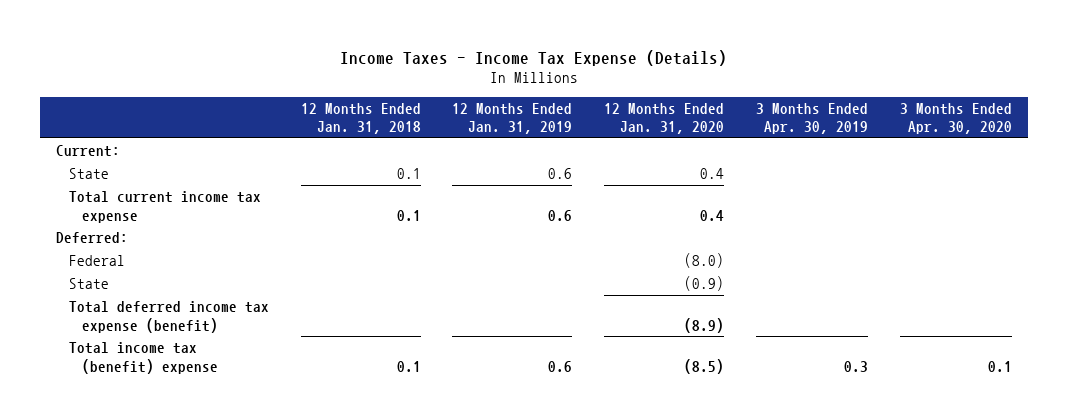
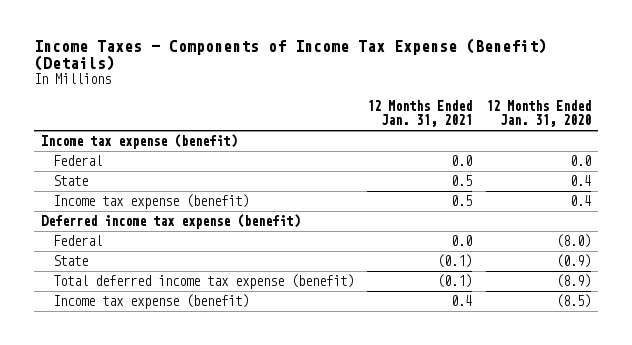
- Income Taxes - Income Tax Expense (Details)
+ Income Taxes - Components of Income Tax Expense (Benefit) (Details)
- | 12 Months Ended Jan. 31, 2018 | 12 Months Ended Jan. 31, 2019 | 12 Months Ended Jan. 31, 2020 | 3 Months Ended Apr. 30, 2019 | 3 Months Ended Apr. 30, 2020
+ | 12 Months Ended Jan. 31, 2021 | 12 Months Ended Jan. 31, 2020
- Current:
+ Income tax expense (benefit)
+ Federal | 0.0 | 0.0
- Total current income tax expense | 0.1 | 0.6 | 0.4 | |
- Deferred:
+ Income tax expense (benefit) | 0.5 | 0.4
+ Deferred income tax expense (benefit)
- Total income tax (benefit) expense | 0.1 | 0.6 | (8.5) | 0.3 | 0.1
+ Income tax expense (benefit) | 0.4 | (8.5)

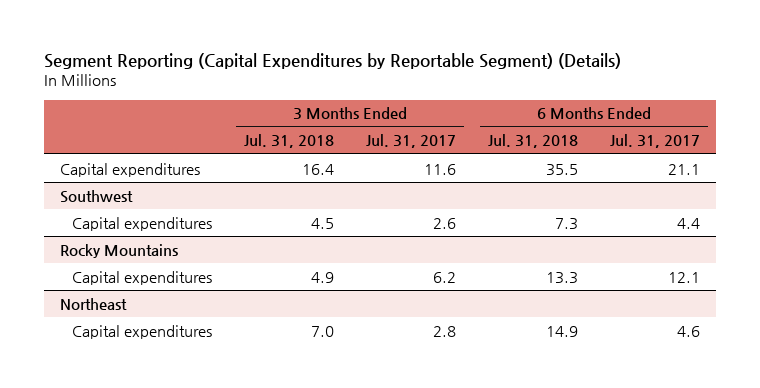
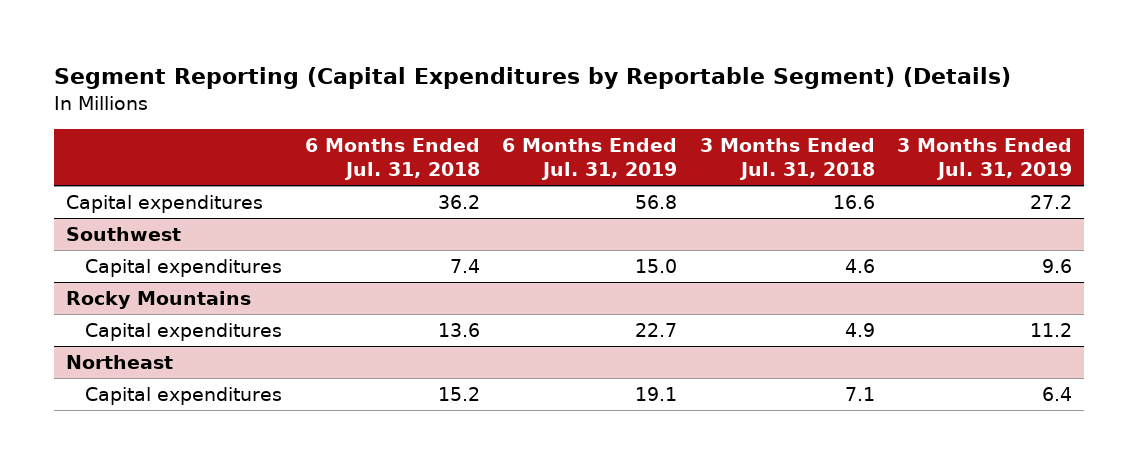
- | 3 Months Ended Jul. 31, 2018 | 3 Months Ended Jul. 31, 2017 | 6 Months Ended Jul. 31, 2018 | 6 Months Ended Jul. 31, 2017
+ | 6 Months Ended Jul. 31, 2018 | 6 Months Ended Jul. 31, 2019 | 3 Months Ended Jul. 31, 2018 | 3 Months Ended Jul. 31, 2019
- Capital expenditures | 16.4 | 11.6 | 35.5 | 21.1
+ Capital expenditures | 36.2 | 56.8 | 16.6 | 27.2
@ Southwest
- Capital expenditures | 4.5 | 2.6 | 7.3 | 4.4
+ Capital expenditures | 7.4 | 15.0 | 4.6 | 9.6
@ Rocky Mountains
- Capital expenditures | 4.9 | 6.2 | 13.3 | 12.1
+ Capital expenditures | 13.6 | 22.7 | 4.9 | 11.2
@ Northeast
- Capital expenditures | 7.0 | 2.8 | 14.9 | 4.6
+ Capital expenditures | 15.2 | 19.1 | 7.1 | 6.4

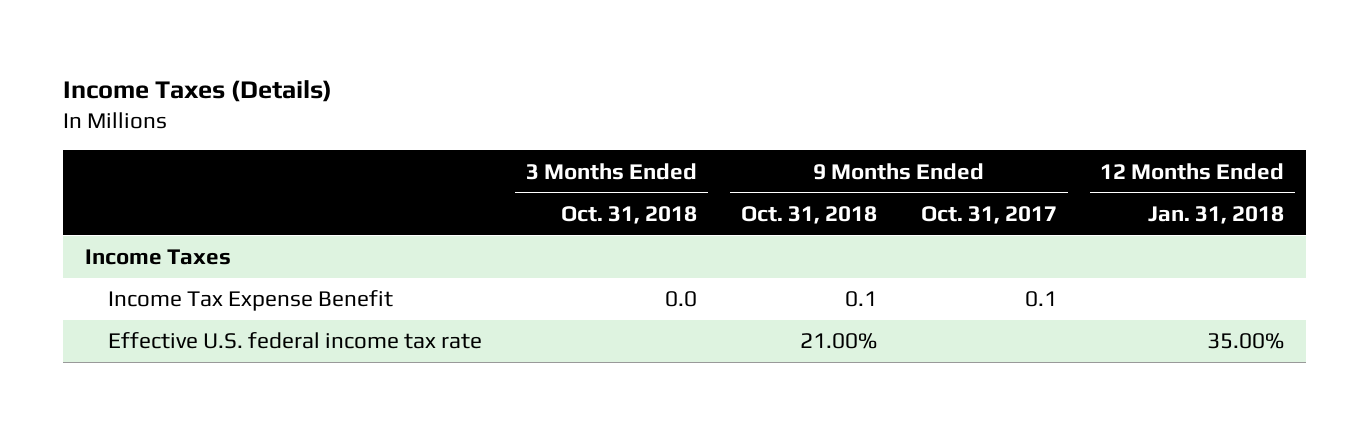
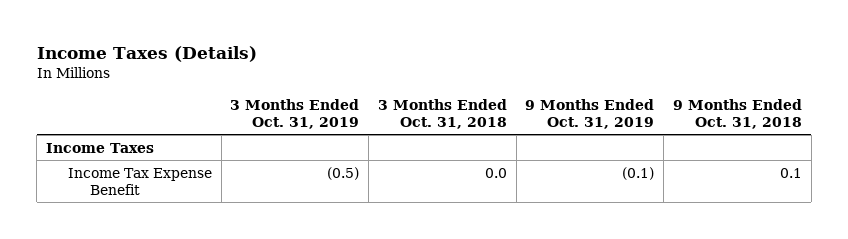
- | 3 Months Ended Oct. 31, 2018 | 9 Months Ended Oct. 31, 2018 | 9 Months Ended Oct. 31, 2017 | 12 Months Ended Jan. 31, 2018
+ | 3 Months Ended Oct. 31, 2019 | 3 Months Ended Oct. 31, 2018 | 9 Months Ended Oct. 31, 2019 | 9 Months Ended Oct. 31, 2018
- Effective U.S. federal income tax rate | | 21.00% | | 35.00%

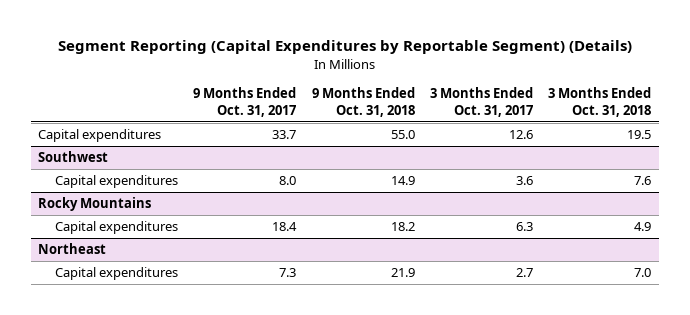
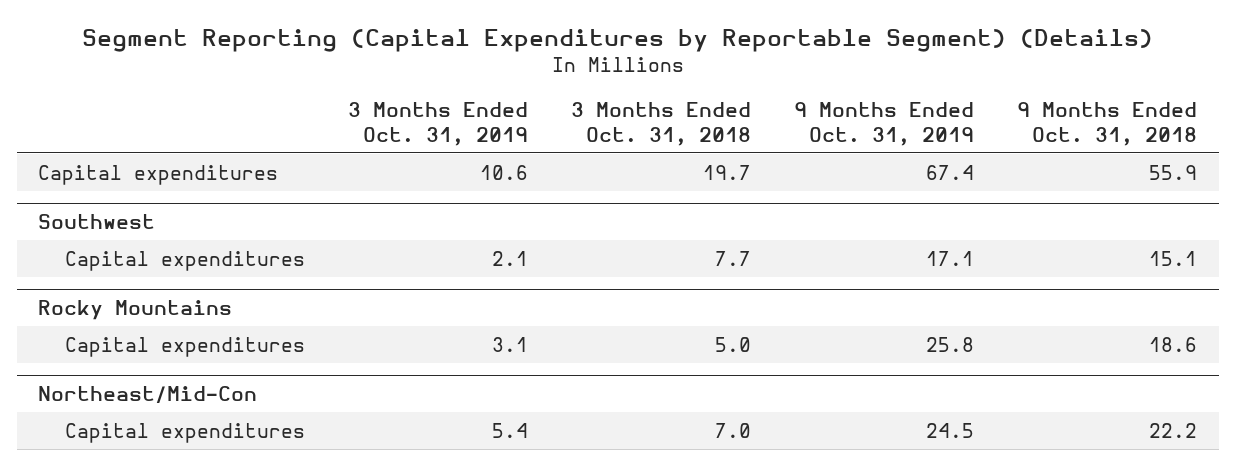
- | 9 Months Ended Oct. 31, 2017 | 9 Months Ended Oct. 31, 2018 | 3 Months Ended Oct. 31, 2017 | 3 Months Ended Oct. 31, 2018
+ | 3 Months Ended Oct. 31, 2019 | 3 Months Ended Oct. 31, 2018 | 9 Months Ended Oct. 31, 2019 | 9 Months Ended Oct. 31, 2018
- Capital expenditures | 33.7 | 55.0 | 12.6 | 19.5
+ Capital expenditures | 10.6 | 19.7 | 67.4 | 55.9
@ Southwest
- Capital expenditures | 8.0 | 14.9 | 3.6 | 7.6
+ Capital expenditures | 2.1 | 7.7 | 17.1 | 15.1
@ Rocky Mountains
- Capital expenditures | 18.4 | 18.2 | 6.3 | 4.9
- Northeast
- Capital expenditures | 7.3 | 21.9 | 2.7 | 7.0
@ Rocky Mountains
+ Capital expenditures | 3.1 | 5.0 | 25.8 | 18.6
+ Northeast/Mid-Con
+ Capital expenditures | 5.4 | 7.0 | 24.5 | 22.2

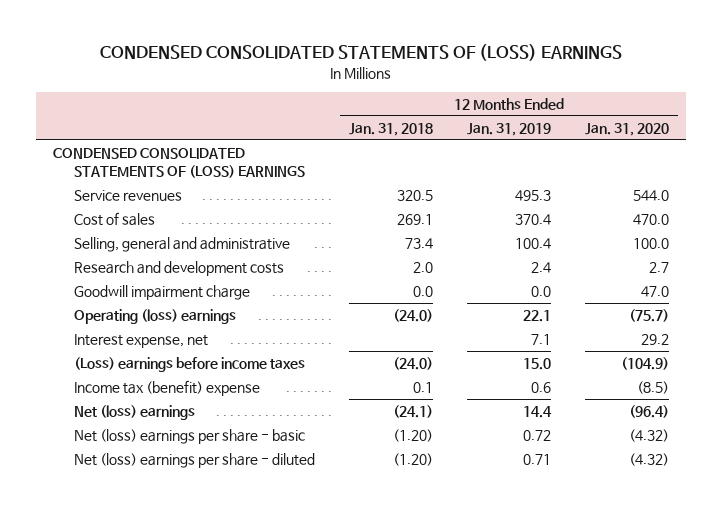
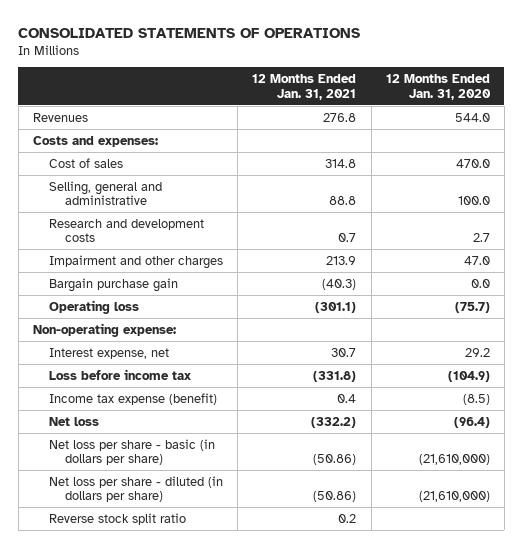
- CONDENSED CONSOLIDATED STATEMENTS OF (LOSS) EARNINGS
+ CONSOLIDATED STATEMENTS OF OPERATIONS
- | 12 Months Ended Jan. 31, 2018 | 12 Months Ended Jan. 31, 2019 | 12 Months Ended Jan. 31, 2020
+ | 12 Months Ended Jan. 31, 2021 | 12 Months Ended Jan. 31, 2020
- CONDENSED CONSOLIDATED STATEMENTS OF (LOSS) EARNINGS
- Service revenues | 320.5 | 495.3 | 544.0
+ Revenues | 276.8 | 544.0
+ Costs and expenses:
- Goodwill impairment charge | 0.0 | 0.0 | 47.0
- Operating (loss) earnings | (24.0) | 22.1 | (75.7)
+ Impairment and other charges | 213.9 | 47.0
+ Bargain purchase gain | (40.3) | 0.0
+ Operating loss | (301.1) | (75.7)
+ Non-operating expense:
- (Loss) earnings before income taxes | (24.0) | 15.0 | (104.9)
- Income tax (benefit) expense | 0.1 | 0.6 | (8.5)
- Net (loss) earnings | (24.1) | 14.4 | (96.4)
- Net (loss) earnings per share - basic | (1.20) | 0.72 | (4.32)
- Net (loss) earnings per share - diluted | (1.20) | 0.71 | (4.32)
+ Loss before income tax | (331.8) | (104.9)
+ Income tax expense (benefit) | 0.4 | (8.5)
+ Net loss | (332.2) | (96.4)
+ Net loss per share - basic (in dollars per share) | (50.86) | (21,610,000)
+ Net loss per share - diluted (in dollars per share) | (50.86) | (21,610,000)
+ Reverse stock split ratio | 0.2 |

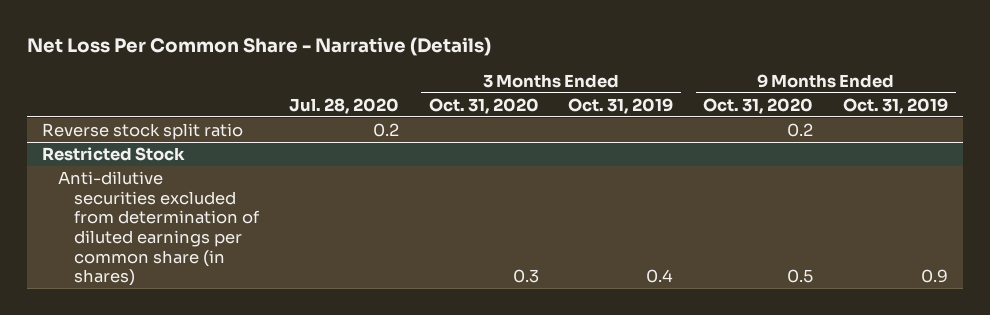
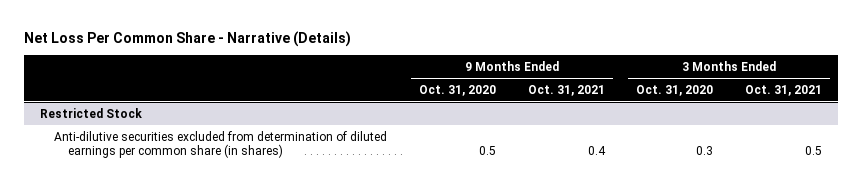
- | Jul. 28, 2020 | 3 Months Ended Oct. 31, 2020 | 3 Months Ended Oct. 31, 2019 | 9 Months Ended Oct. 31, 2020 | 9 Months Ended Oct. 31, 2019
+ | 9 Months Ended Oct. 31, 2020 | 9 Months Ended Oct. 31, 2021 | 3 Months Ended Oct. 31, 2020 | 3 Months Ended Oct. 31, 2021
- Reverse stock split ratio | 0.2 | | | 0.2 |

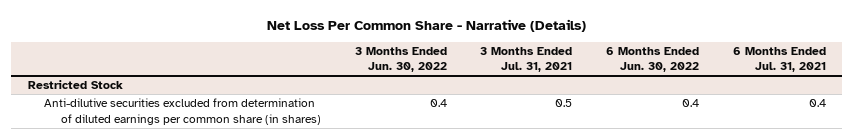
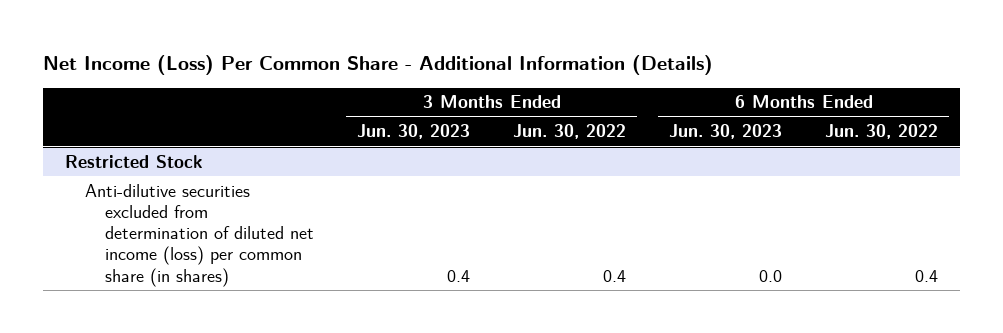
- Net Loss Per Common Share - Narrative (Details)
+ Net Income (Loss) Per Common Share - Additional Information (Details)
- | 3 Months Ended Jun. 30, 2022 | 3 Months Ended Jul. 31, 2021 | 6 Months Ended Jun. 30, 2022 | 6 Months Ended Jul. 31, 2021
+ | 3 Months Ended Jun. 30, 2023 | 3 Months Ended Jun. 30, 2022 | 6 Months Ended Jun. 30, 2023 | 6 Months Ended Jun. 30, 2022
@ Restricted Stock
- Anti-dilutive securities excluded from determination of diluted earnings per common share (in shares) | 0.4 | 0.5 | 0.4 | 0.4
+ Anti-dilutive securities excluded from determination of diluted net income (loss) per common share (in shares) | 0.4 | 0.4 | 0.0 | 0.4

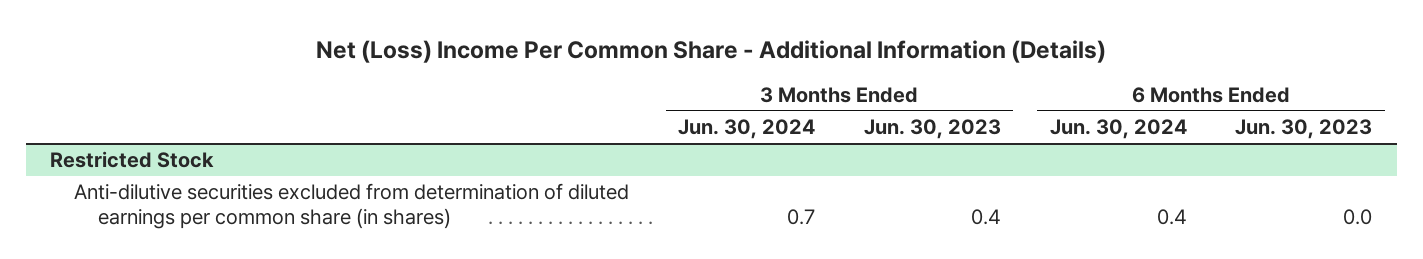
- Net Income (Loss) Per Common Share - Additional Information (Details)
+ Net (Loss) Income Per Common Share - Additional Information (Details)
- | 3 Months Ended Jun. 30, 2023 | 3 Months Ended Jun. 30, 2022 | 6 Months Ended Jun. 30, 2023 | 6 Months Ended Jun. 30, 2022
+ | 3 Months Ended Jun. 30, 2024 | 3 Months Ended Jun. 30, 2023 | 6 Months Ended Jun. 30, 2024 | 6 Months Ended Jun. 30, 2023
@ Restricted Stock
- Anti-dilutive securities excluded from determination of diluted net income (loss) per common share (in shares) | 0.4 | 0.4 | 0.0 | 0.4
+ Anti-dilutive securities excluded from determination of diluted earnings per common share (in shares) | 0.7 | 0.4 | 0.4 | 0.0

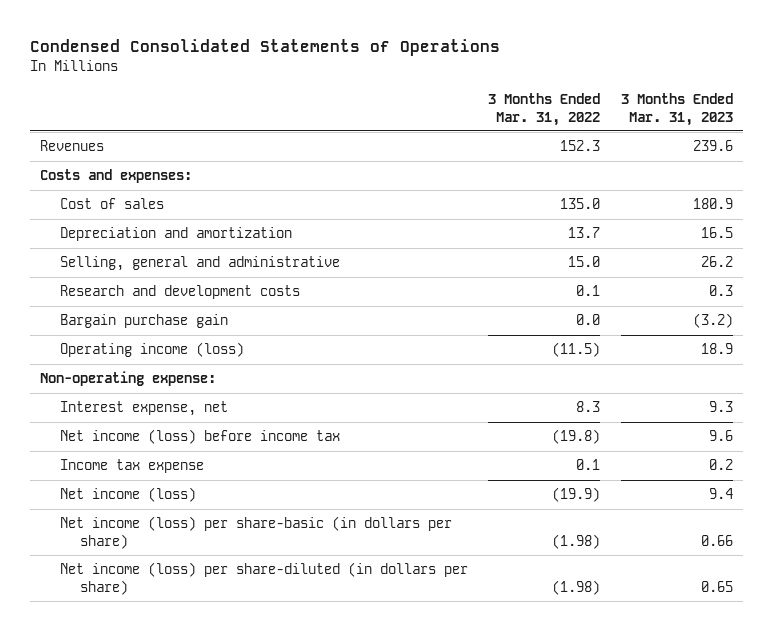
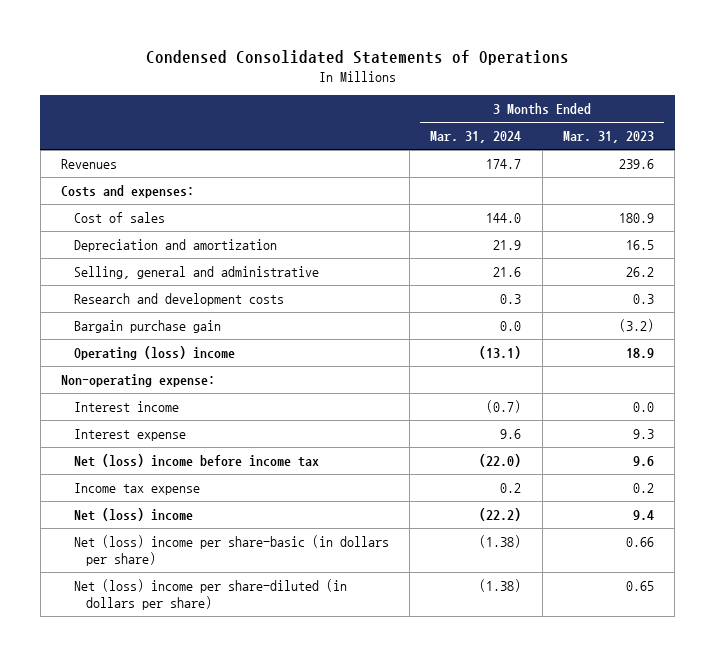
- | 3 Months Ended Mar. 31, 2022 | 3 Months Ended Mar. 31, 2023
+ | 3 Months Ended Mar. 31, 2024 | 3 Months Ended Mar. 31, 2023
- Operating income (loss) | (11.5) | 18.9
+ Operating (loss) income | (13.1) | 18.9
- Interest expense, net | 8.3 | 9.3
- Net income (loss) before income tax | (19.8) | 9.6
+ Interest income | (0.7) | 0.0
+ Interest expense | 9.6 | 9.3
+ Net (loss) income before income tax | (22.0) | 9.6
- Net income (loss) | (19.9) | 9.4
- Net income (loss) per share-basic (in dollars per share) | (1.98) | 0.66
- Net income (loss) per share-diluted (in dollars per share) | (1.98) | 0.65
+ Net (loss) income | (22.2) | 9.4
+ Net (loss) income per share-basic (in dollars per share) | (1.38) | 0.66
+ Net (loss) income per share-diluted (in dollars per share) | (1.38) | 0.65

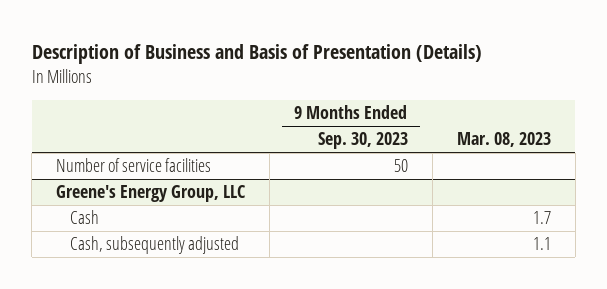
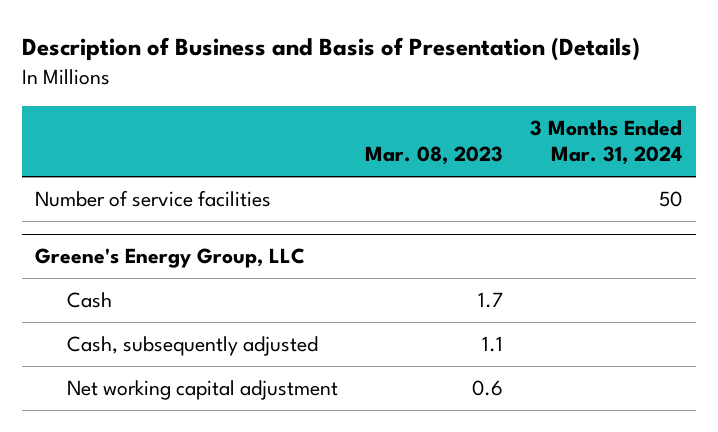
- | 9 Months Ended Sep. 30, 2023 | Mar. 08, 2023
+ | Mar. 08, 2023 | 3 Months Ended Mar. 31, 2024
@ Greene's Energy Group, LLC
+ Net working capital adjustment | 0.6 |

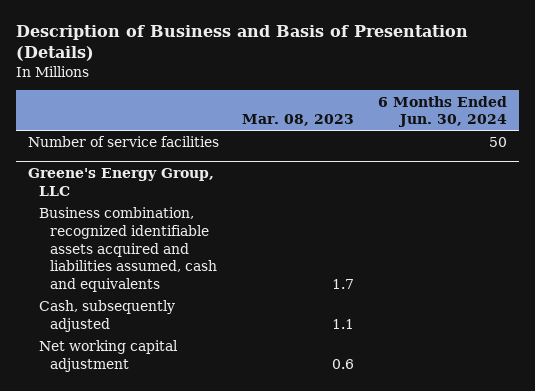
- | Mar. 08, 2023 | 3 Months Ended Mar. 31, 2024
+ | Mar. 08, 2023 | 6 Months Ended Jun. 30, 2024
@ Greene's Energy Group, LLC
- Cash | 1.7 |
+ Business combination, recognized identifiable assets acquired and liabilities assumed, cash and equivalents | 1.7 |

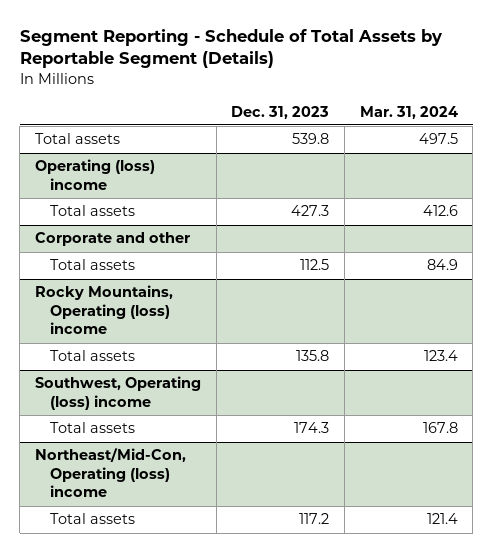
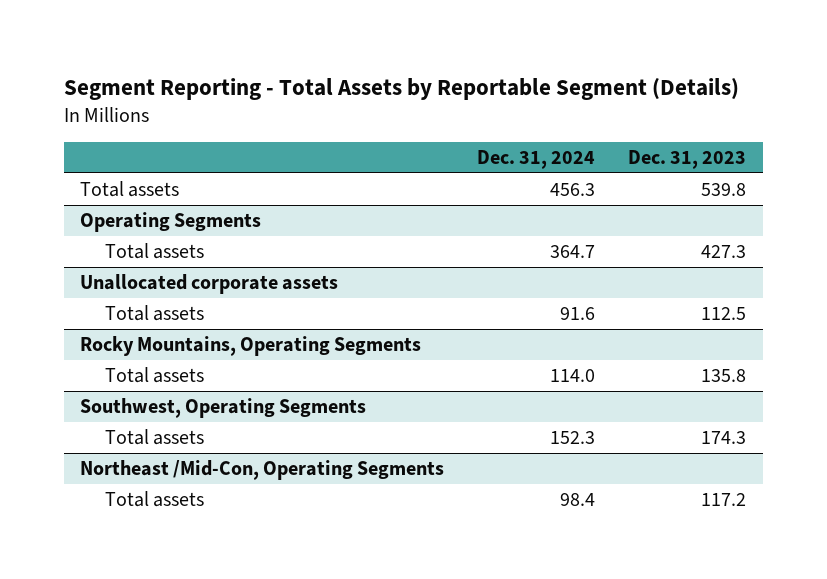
- Segment Reporting - Schedule of Total Assets by Reportable Segment (Details)
+ Segment Reporting - Total Assets by Reportable Segment (Details)
- | Dec. 31, 2023 | Mar. 31, 2024
+ | Dec. 31, 2024 | Dec. 31, 2023
- Operating (loss) income
+ Operating Segments
- Corporate and other
+ Unallocated corporate assets
- Rocky Mountains, Operating (loss) income
+ Rocky Mountains, Operating Segments
- Southwest, Operating (loss) income
+ Southwest, Operating Segments
- Northeast/Mid-Con, Operating (loss) income
+ Northeast /Mid-Con, Operating Segments

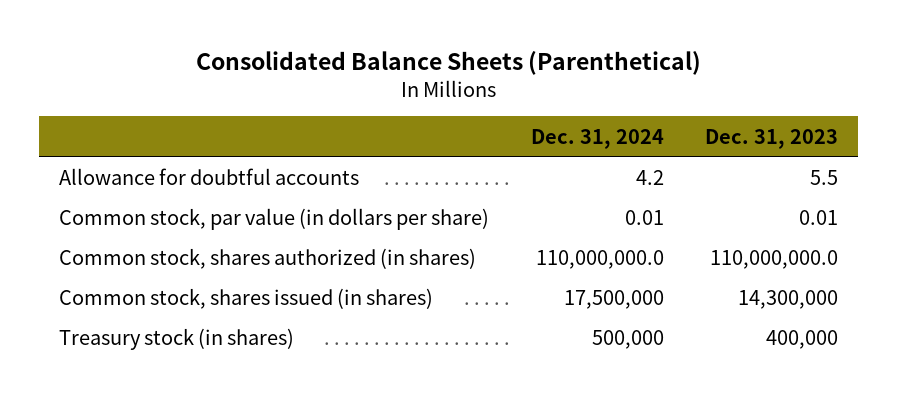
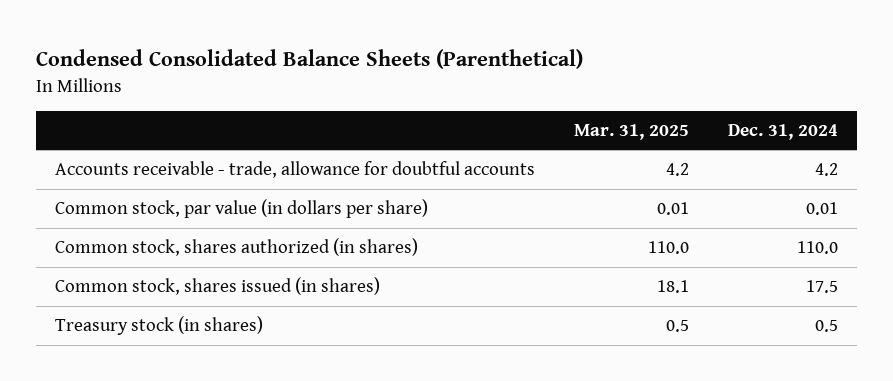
- Consolidated Balance Sheets (Parenthetical)
+ Condensed Consolidated Balance Sheets (Parenthetical)
- | Dec. 31, 2024 | Dec. 31, 2023
+ | Mar. 31, 2025 | Dec. 31, 2024
- Allowance for doubtful accounts | 4.2 | 5.5
+ Accounts receivable - trade, allowance for doubtful accounts | 4.2 | 4.2
- Common stock, shares authorized (in shares) | 110,000,000.0 | 110,000,000.0
- Common stock, shares issued (in shares) | 17,500,000 | 14,300,000
- Treasury stock (in shares) | 500,000 | 400,000
+ Common stock, shares authorized (in shares) | 110.0 | 110.0
+ Common stock, shares issued (in shares) | 18.1 | 17.5
+ Treasury stock (in shares) | 0.5 | 0.5

